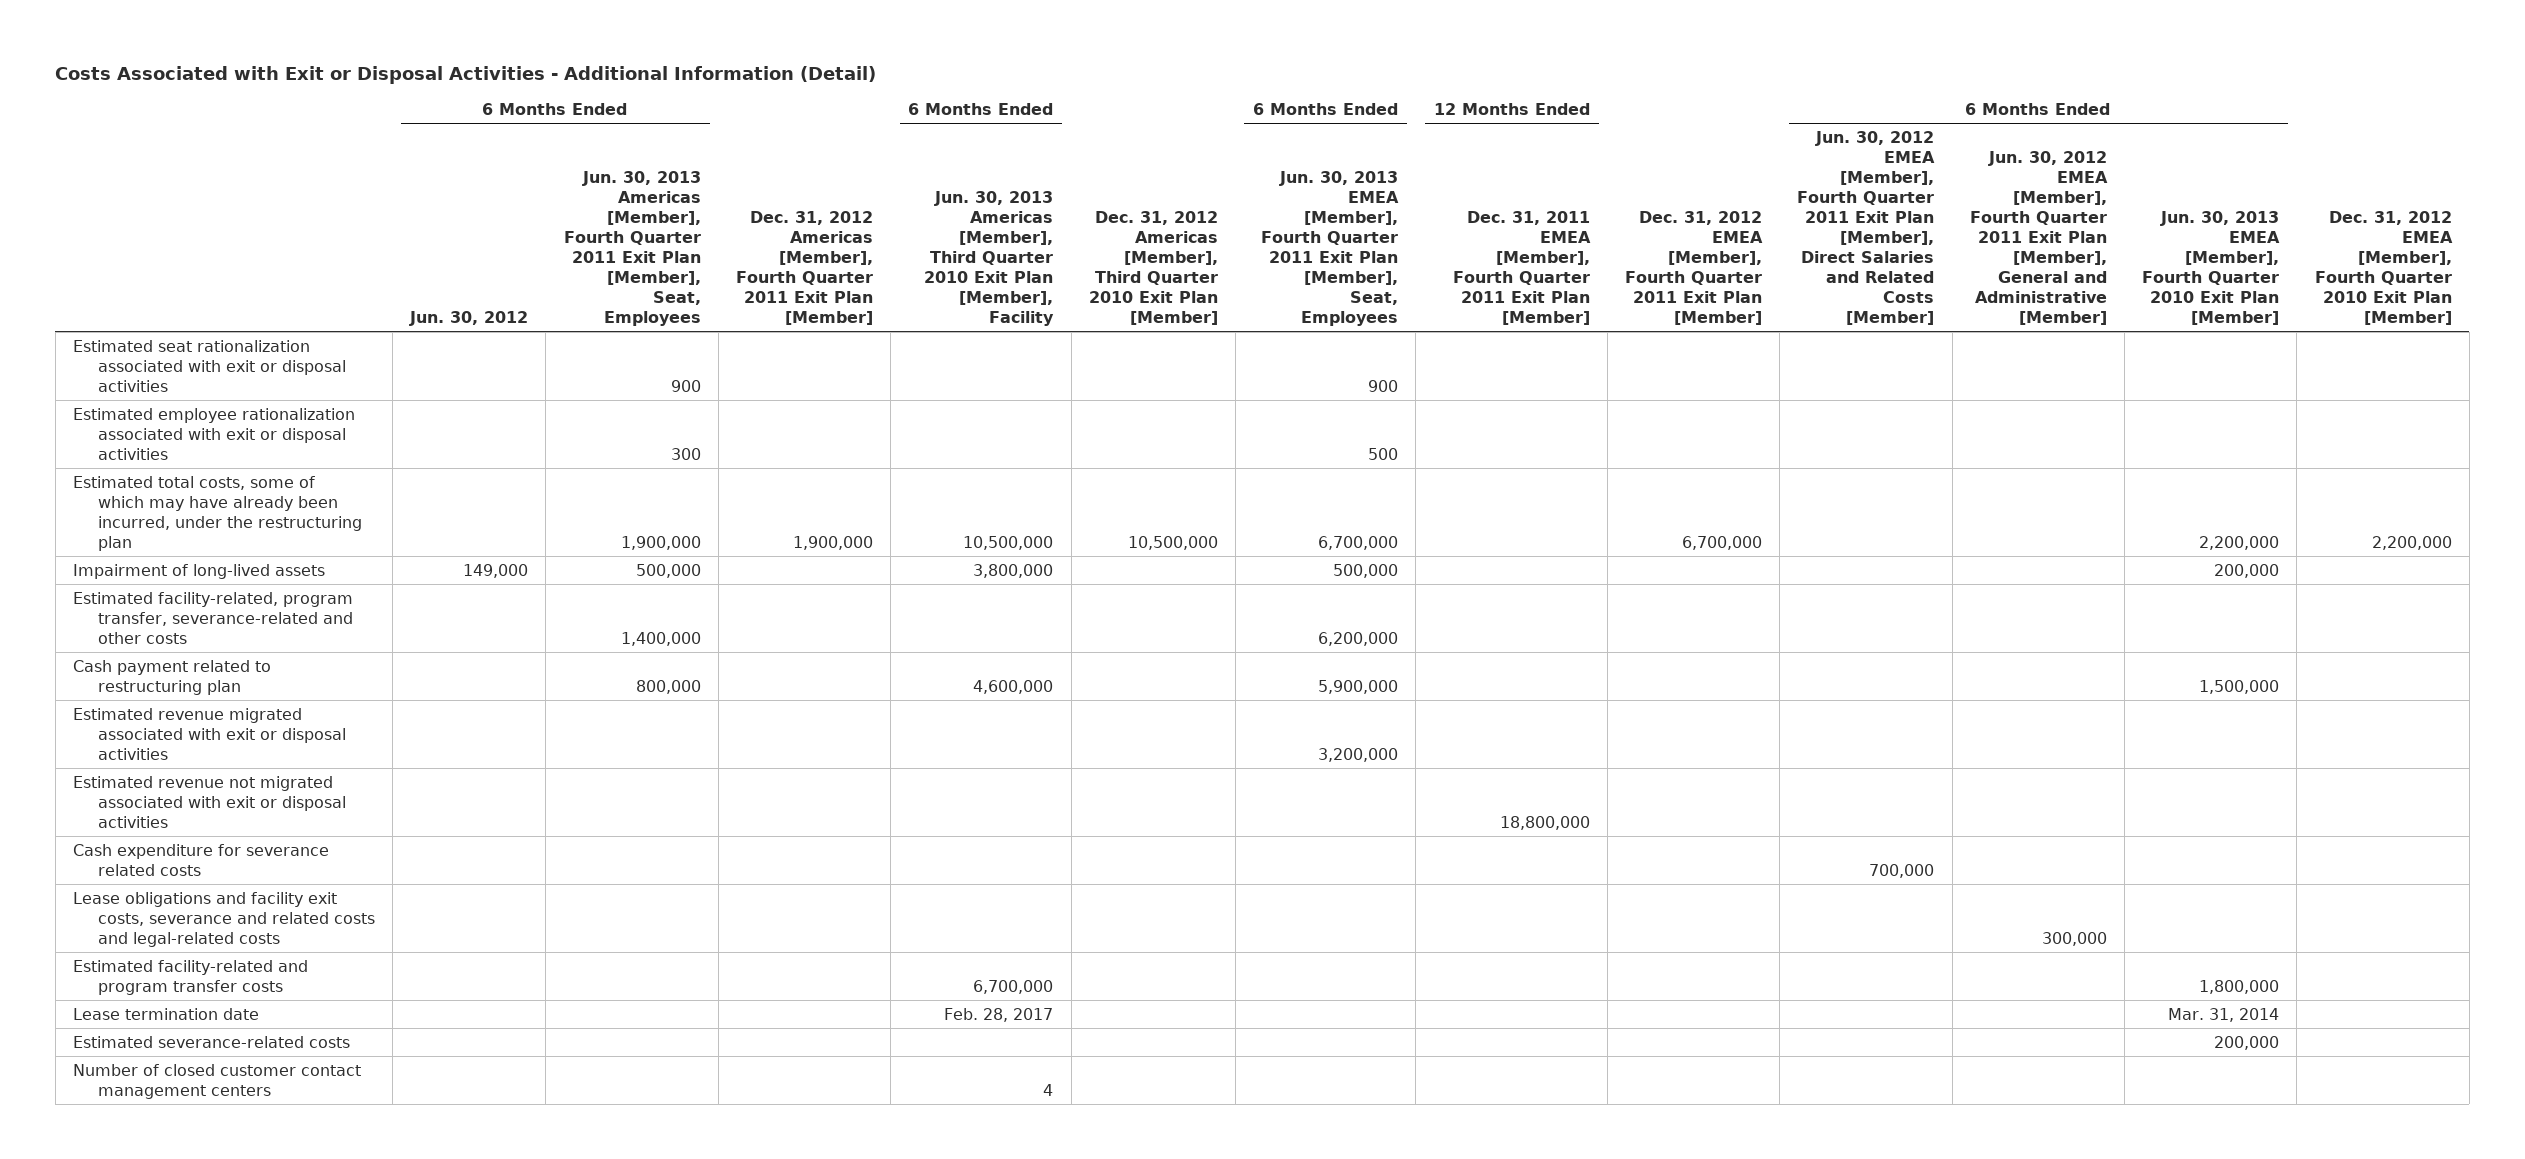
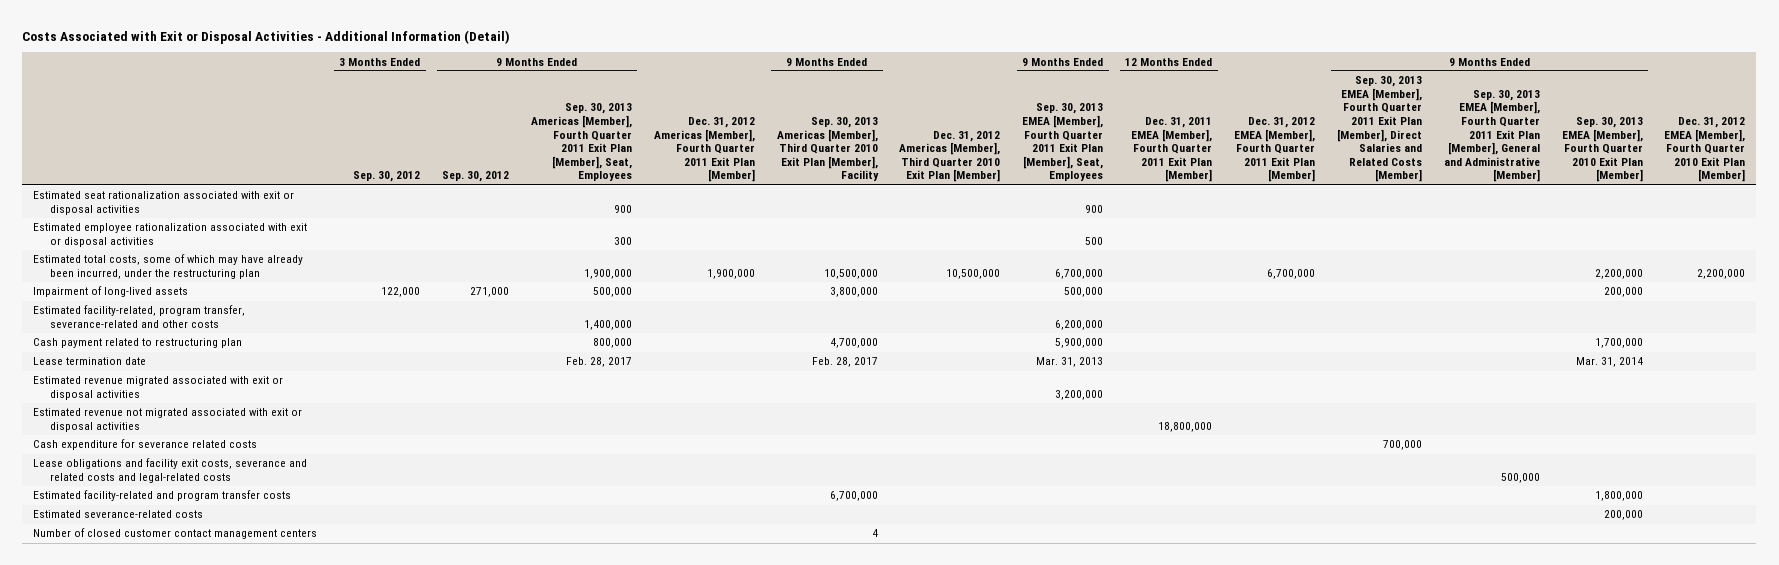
- | 6 Months Ended Jun. 30, 2012 | 6 Months Ended Jun. 30, 2013 Americas [Member], Fourth Quarter 2011 Exit Plan [Member], Seat, Employees | Dec. 31, 2012 Americas [Member], Fourth Quarter 2011 Exit Plan [Member] | 6 Months Ended Jun. 30, 2013 Americas [Member], Third Quarter 2010 Exit Plan [Member], Facility | Dec. 31, 2012 Americas [Member], Third Quarter 2010 Exit Plan [Member] | 6 Months Ended Jun. 30, 2013 EMEA [Member], Fourth Quarter 2011 Exit Plan [Member], Seat, Employees | 12 Months Ended Dec. 31, 2011 EMEA [Member], Fourth Quarter 2011 Exit Plan [Member] | Dec. 31, 2012 EMEA [Member], Fourth Quarter 2011 Exit Plan [Member] | 6 Months Ended Jun. 30, 2012 EMEA [Member], Fourth Quarter 2011 Exit Plan [Member], Direct Salaries and Related Costs [Member] | 6 Months Ended Jun. 30, 2012 EMEA [Member], Fourth Quarter 2011 Exit Plan [Member], General and Administrative [Member] | 6 Months Ended Jun. 30, 2013 EMEA [Member], Fourth Quarter 2010 Exit Plan [Member] | Dec. 31, 2012 EMEA [Member], Fourth Quarter 2010 Exit Plan [Member]
+ | 3 Months Ended Sep. 30, 2012 | 9 Months Ended Sep. 30, 2012 | 9 Months Ended Sep. 30, 2013 Americas [Member], Fourth Quarter 2011 Exit Plan [Member], Seat, Employees | Dec. 31, 2012 Americas [Member], Fourth Quarter 2011 Exit Plan [Member] | 9 Months Ended Sep. 30, 2013 Americas [Member], Third Quarter 2010 Exit Plan [Member], Facility | Dec. 31, 2012 Americas [Member], Third Quarter 2010 Exit Plan [Member] | 9 Months Ended Sep. 30, 2013 EMEA [Member], Fourth Quarter 2011 Exit Plan [Member], Seat, Employees | 12 Months Ended Dec. 31, 2011 EMEA [Member], Fourth Quarter 2011 Exit Plan [Member] | Dec. 31, 2012 EMEA [Member], Fourth Quarter 2011 Exit Plan [Member] | 9 Months Ended Sep. 30, 2013 EMEA [Member], Fourth Quarter 2011 Exit Plan [Member], Direct Salaries and Related Costs [Member] | 9 Months Ended Sep. 30, 2013 EMEA [Member], Fourth Quarter 2011 Exit Plan [Member], General and Administrative [Member] | 9 Months Ended Sep. 30, 2013 EMEA [Member], Fourth Quarter 2010 Exit Plan [Member] | Dec. 31, 2012 EMEA [Member], Fourth Quarter 2010 Exit Plan [Member]
moved up: Lease termination date | | | Feb. 28, 2017 | | Feb. 28, 2017 | | Mar. 31, 2013 | | | | | Mar. 31, 2014 |

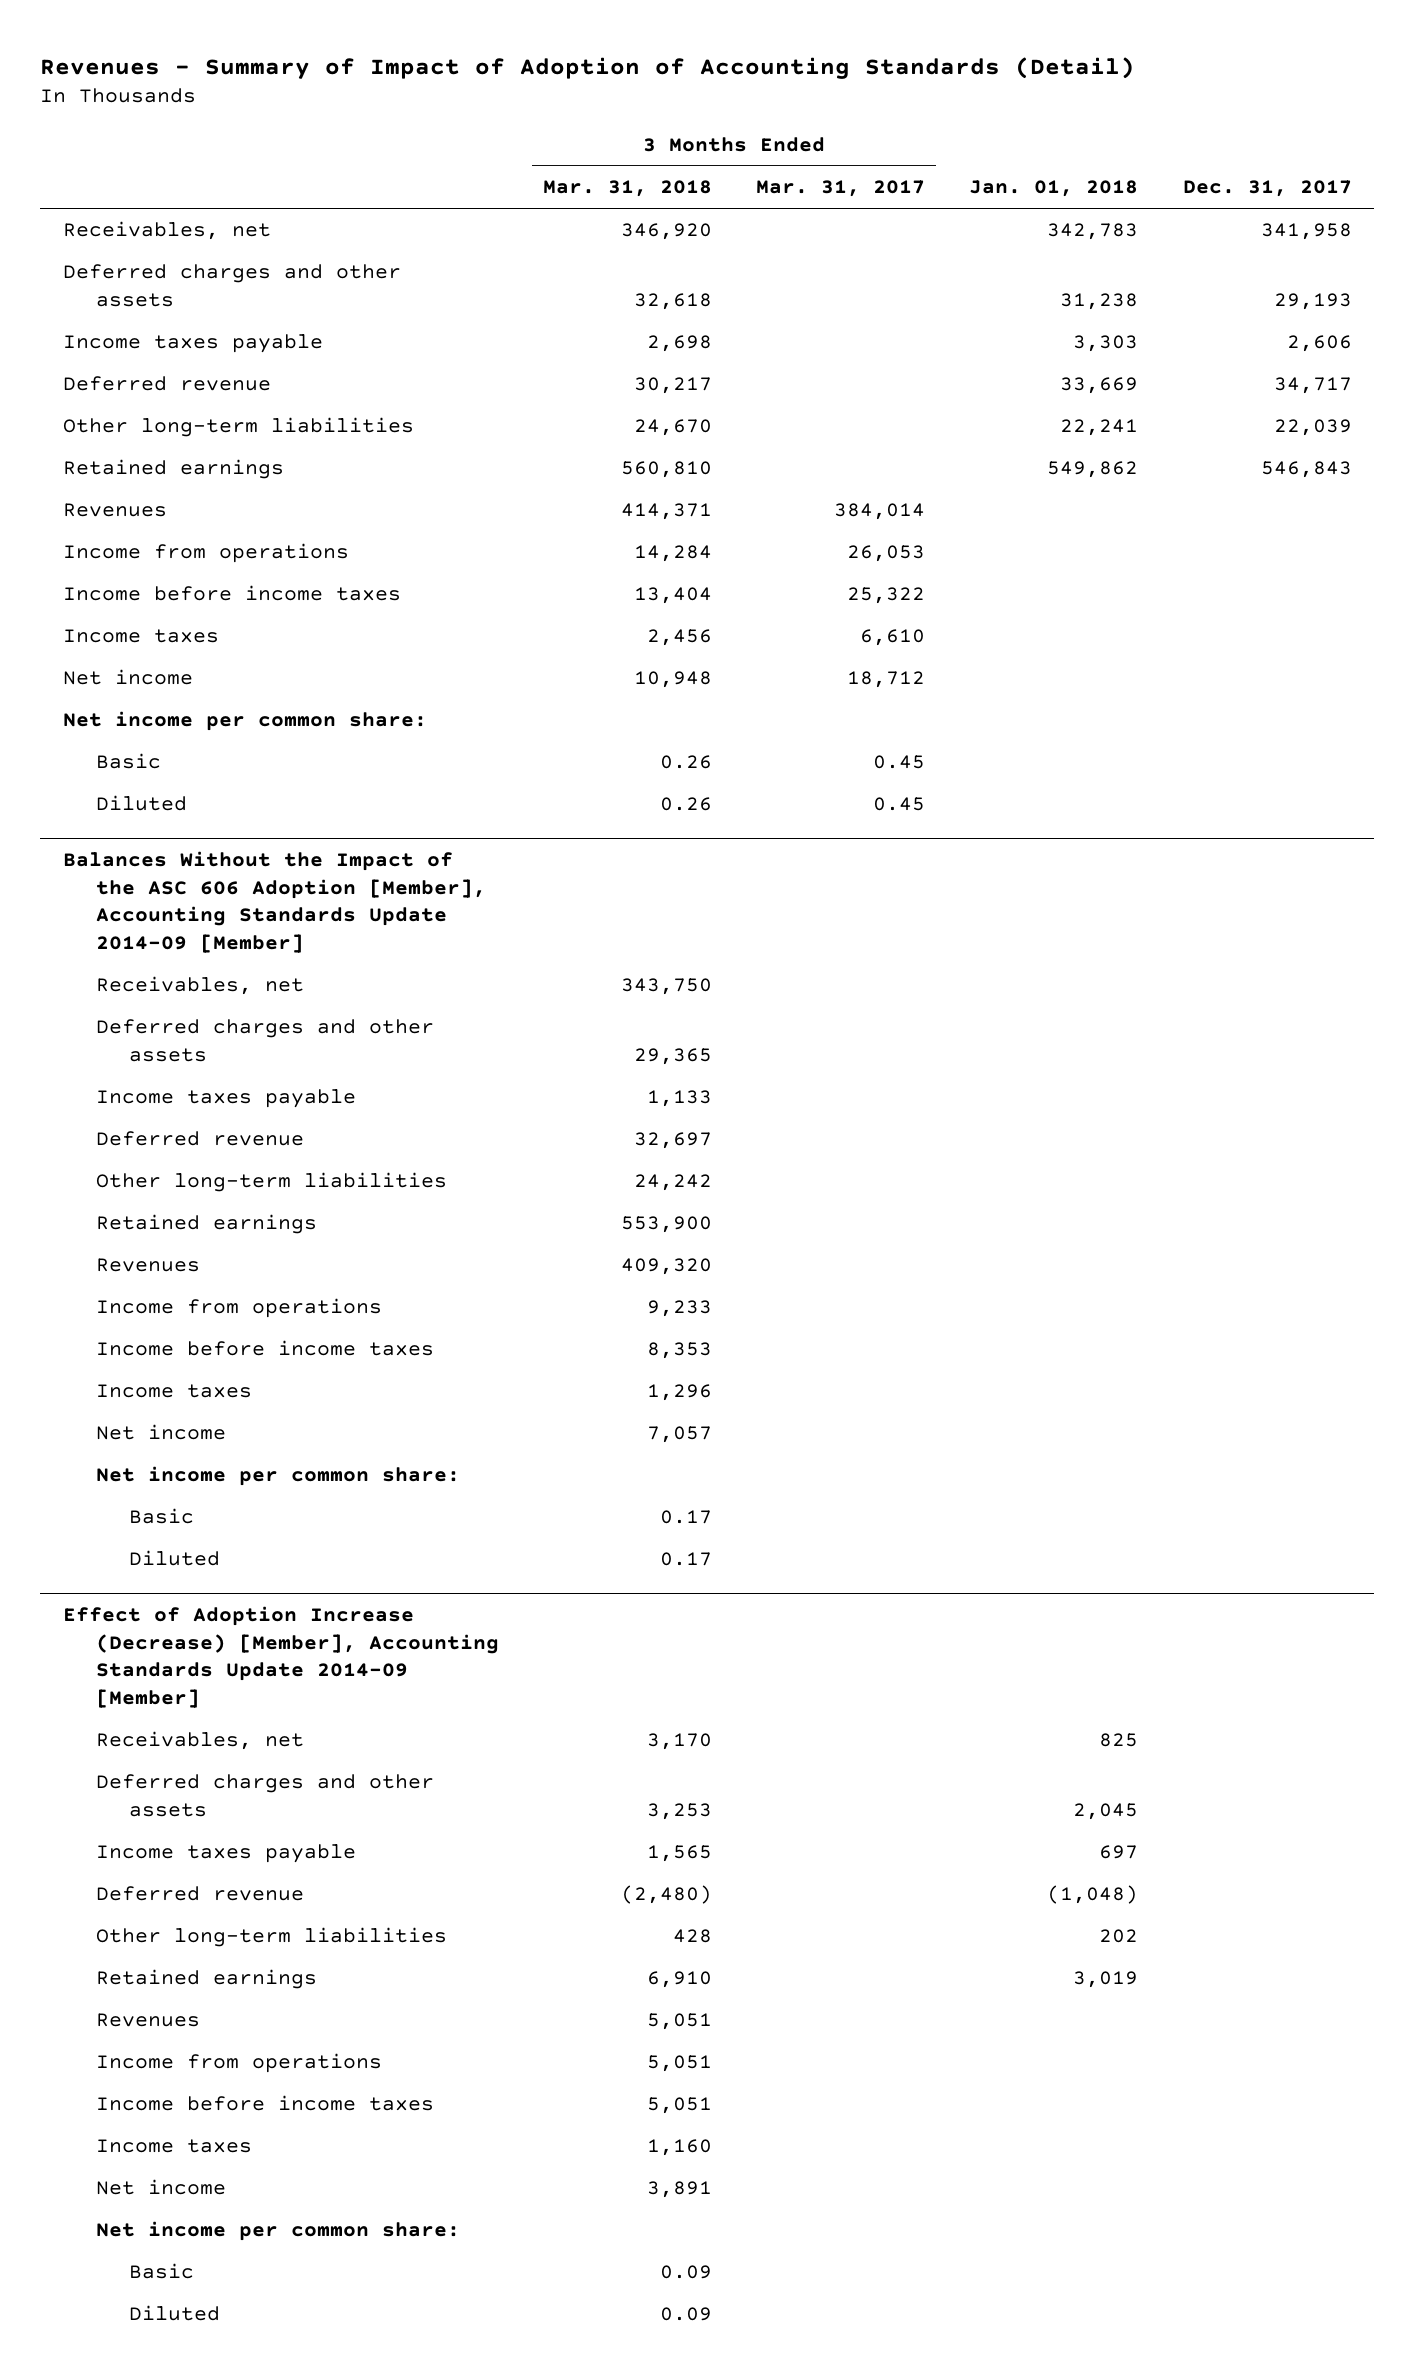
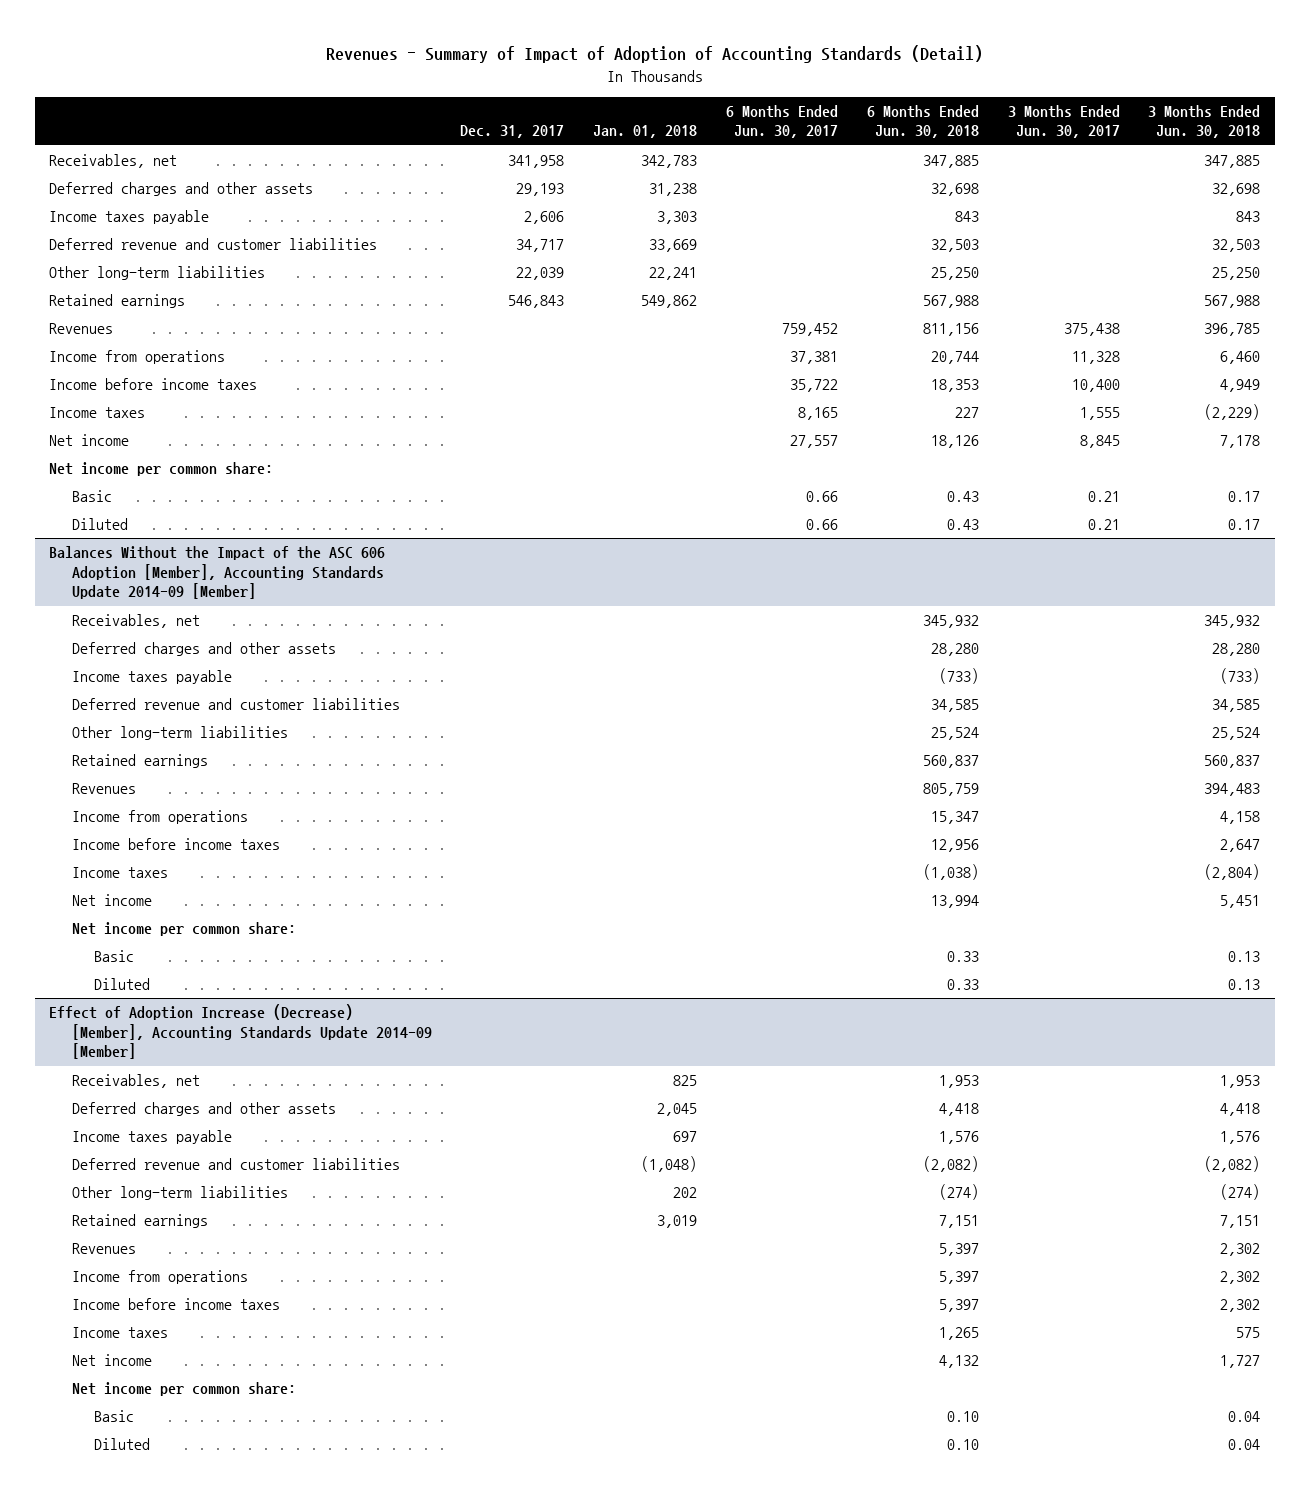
- | 3 Months Ended Mar. 31, 2018 | 3 Months Ended Mar. 31, 2017 | Jan. 01, 2018 | Dec. 31, 2017
+ | Dec. 31, 2017 | Jan. 01, 2018 | 6 Months Ended Jun. 30, 2017 | 6 Months Ended Jun. 30, 2018 | 3 Months Ended Jun. 30, 2017 | 3 Months Ended Jun. 30, 2018
- Deferred revenue | 30,217 | | 33,669 | 34,717
+ Deferred revenue and customer liabilities | 34,717 | 33,669 | | 32,503 | | 32,503
@ Balances Without the Impact of the ASC 606 Adoption [Member], Accounting Standards Update 2014-09 [Member]
- Deferred revenue | 32,697 | | |
+ Deferred revenue and customer liabilities | | | | 34,585 | | 34,585
@ Effect of Adoption Increase (Decrease) [Member], Accounting Standards Update 2014-09 [Member]
- Deferred revenue | (2,480) | | (1,048) |
+ Deferred revenue and customer liabilities | | (1,048) | | (2,082) | | (2,082)

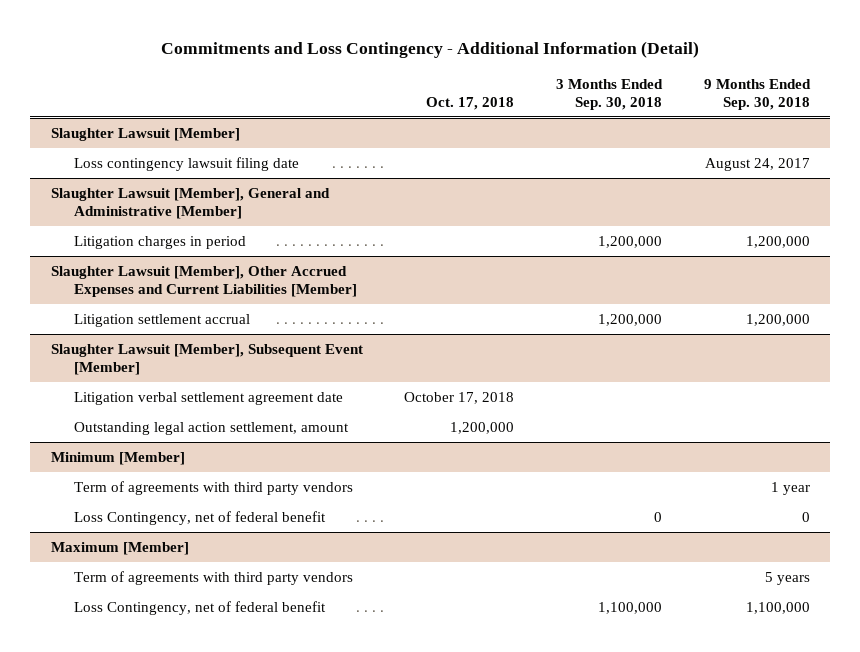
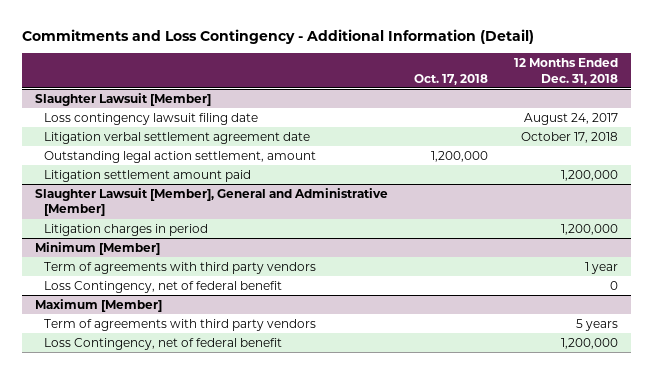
- | Oct. 17, 2018 | 3 Months Ended Sep. 30, 2018 | 9 Months Ended Sep. 30, 2018
+ | Oct. 17, 2018 | 12 Months Ended Dec. 31, 2018
@ Slaughter Lawsuit [Member]
+ Litigation verbal settlement agreement date | | October 17, 2018
+ Outstanding legal action settlement, amount | 1,200,000 |
+ Litigation settlement amount paid | | 1,200,000
- Slaughter Lawsuit [Member], Other Accrued Expenses and Current Liabilities [Member]
- Litigation settlement accrual | | 1,200,000 | 1,200,000
- Slaughter Lawsuit [Member], Subsequent Event [Member]
- Litigation verbal settlement agreement date | October 17, 2018 | |
- Outstanding legal action settlement, amount | 1,200,000 | |

